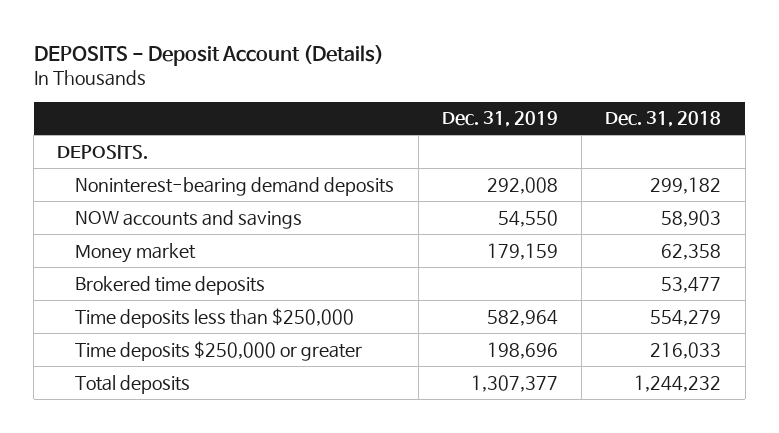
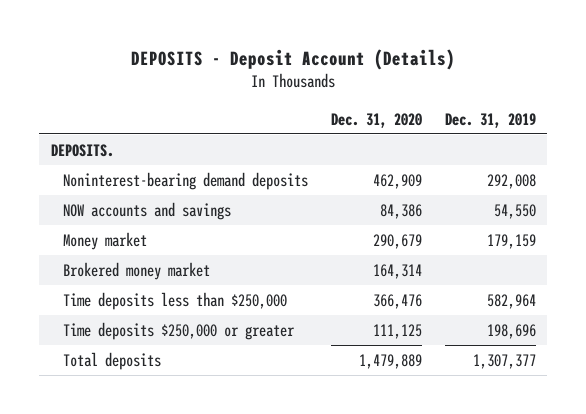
- | Dec. 31, 2019 | Dec. 31, 2018
+ | Dec. 31, 2020 | Dec. 31, 2019
- Brokered time deposits | | 53,477
+ Brokered money market | 164,314 |

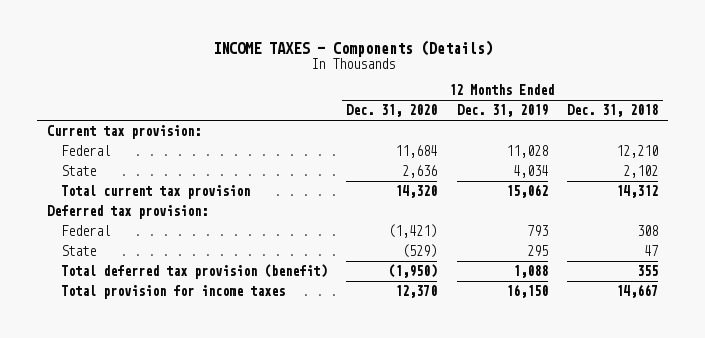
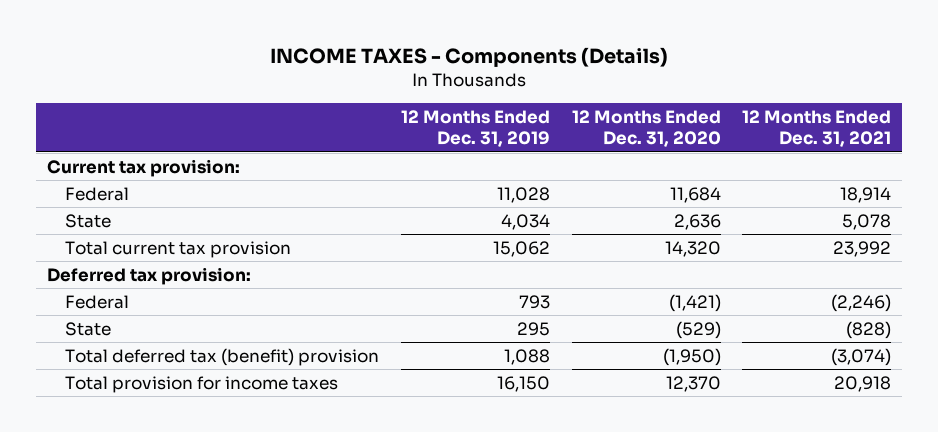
- | 12 Months Ended Dec. 31, 2020 | 12 Months Ended Dec. 31, 2019 | 12 Months Ended Dec. 31, 2018
+ | 12 Months Ended Dec. 31, 2019 | 12 Months Ended Dec. 31, 2020 | 12 Months Ended Dec. 31, 2021
- Total deferred tax provision (benefit) | (1,950) | 1,088 | 355
+ Total deferred tax (benefit) provision | 1,088 | (1,950) | (3,074)

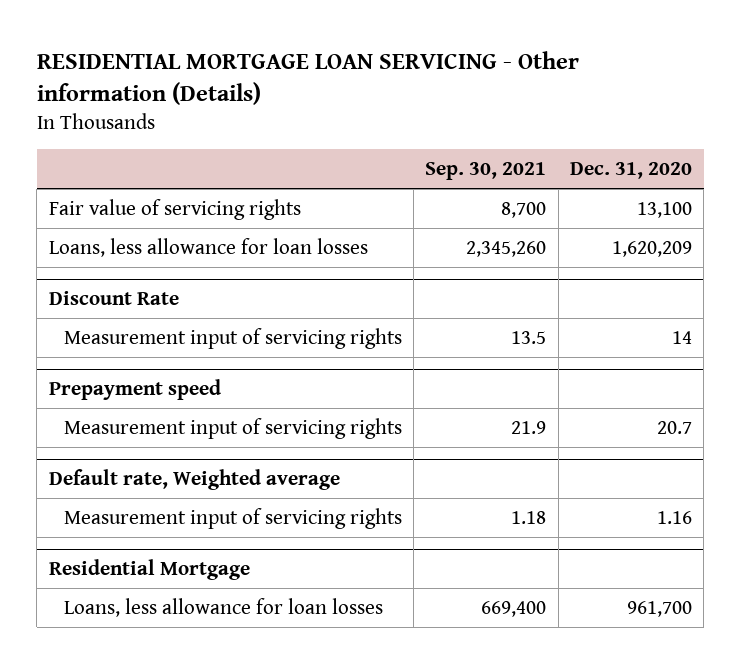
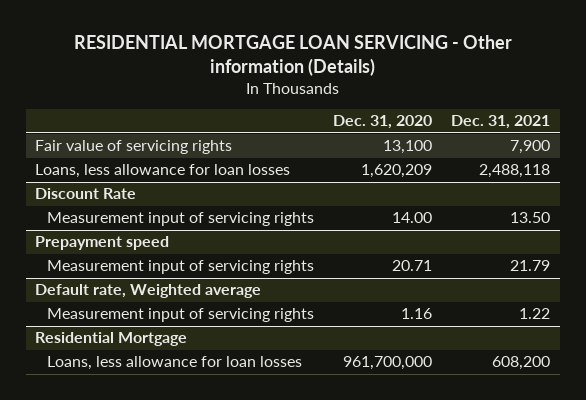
- | Sep. 30, 2021 | Dec. 31, 2020
+ | Dec. 31, 2020 | Dec. 31, 2021
@ Discount Rate
- Measurement input of servicing rights | 13.5 | 14
+ Measurement input of servicing rights | 14.00 | 13.50
@ Prepayment speed
- Measurement input of servicing rights | 21.9 | 20.7
+ Measurement input of servicing rights | 20.71 | 21.79
@ Residential Mortgage
- Loans, less allowance for loan losses | 669,400 | 961,700
+ Loans, less allowance for loan losses | 961,700,000 | 608,200

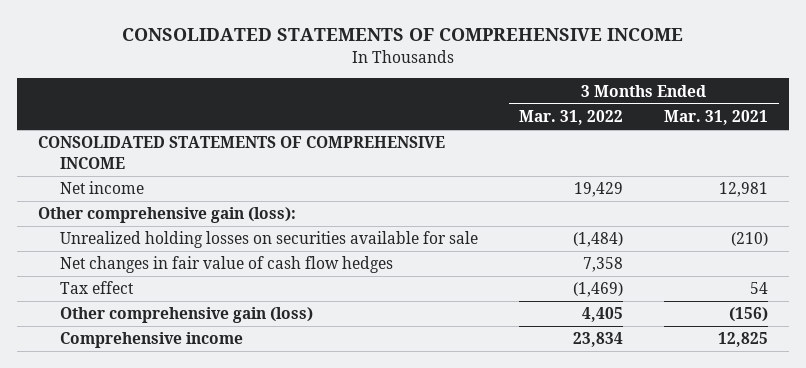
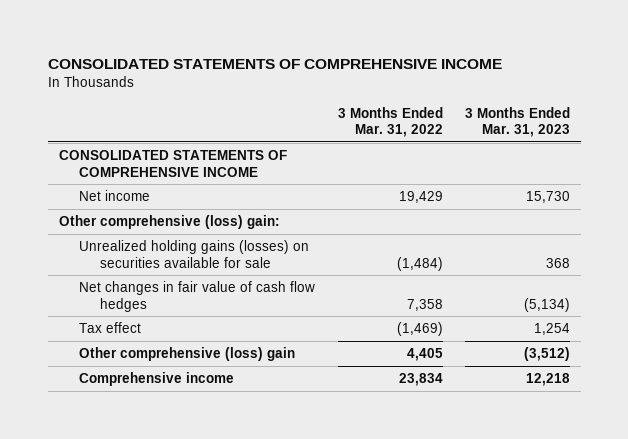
- | 3 Months Ended Mar. 31, 2022 | 3 Months Ended Mar. 31, 2021
+ | 3 Months Ended Mar. 31, 2022 | 3 Months Ended Mar. 31, 2023
- Other comprehensive gain (loss):
- Unrealized holding losses on securities available for sale | (1,484) | (210)
+ Other comprehensive (loss) gain:
+ Unrealized holding gains (losses) on securities available for sale | (1,484) | 368
- Other comprehensive gain (loss) | 4,405 | (156)
+ Other comprehensive (loss) gain | 4,405 | (3,512)

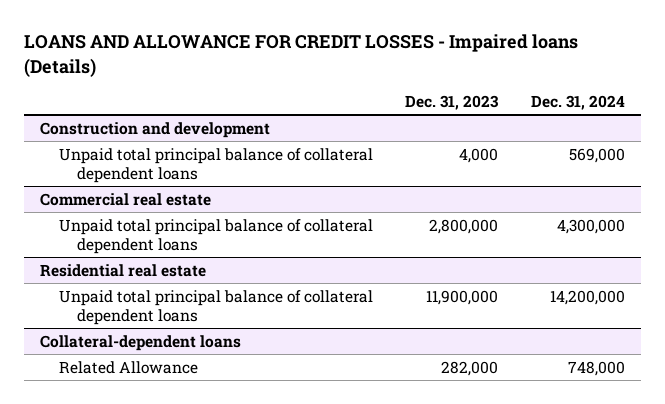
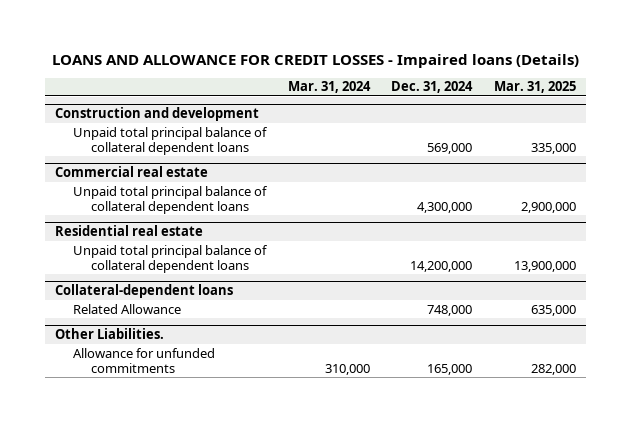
- | Dec. 31, 2023 | Dec. 31, 2024
+ | Mar. 31, 2024 | Dec. 31, 2024 | Mar. 31, 2025
+ Other Liabilities.
+ Allowance for unfunded commitments | 310,000 | 165,000 | 282,000

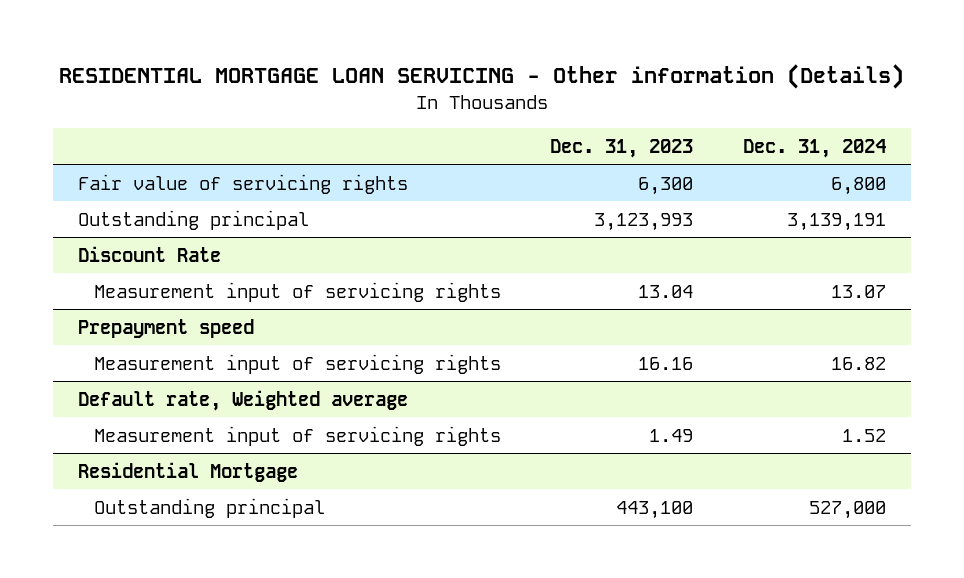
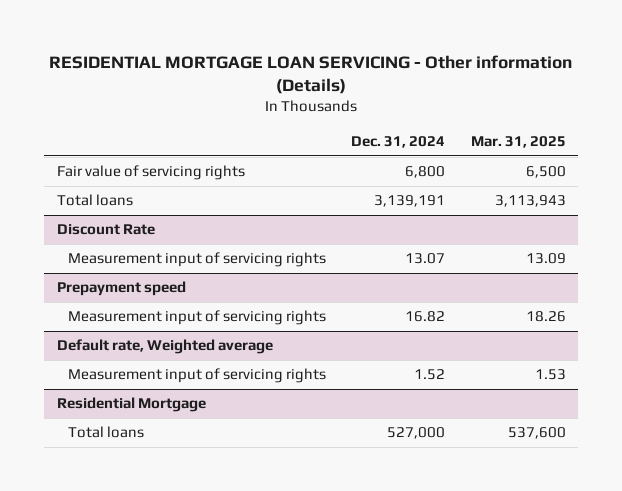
- | Dec. 31, 2023 | Dec. 31, 2024
+ | Dec. 31, 2024 | Mar. 31, 2025
- Outstanding principal | 3,123,993 | 3,139,191
+ Total loans | 3,139,191 | 3,113,943
@ Residential Mortgage
- Outstanding principal | 443,100 | 527,000
+ Total loans | 527,000 | 537,600

